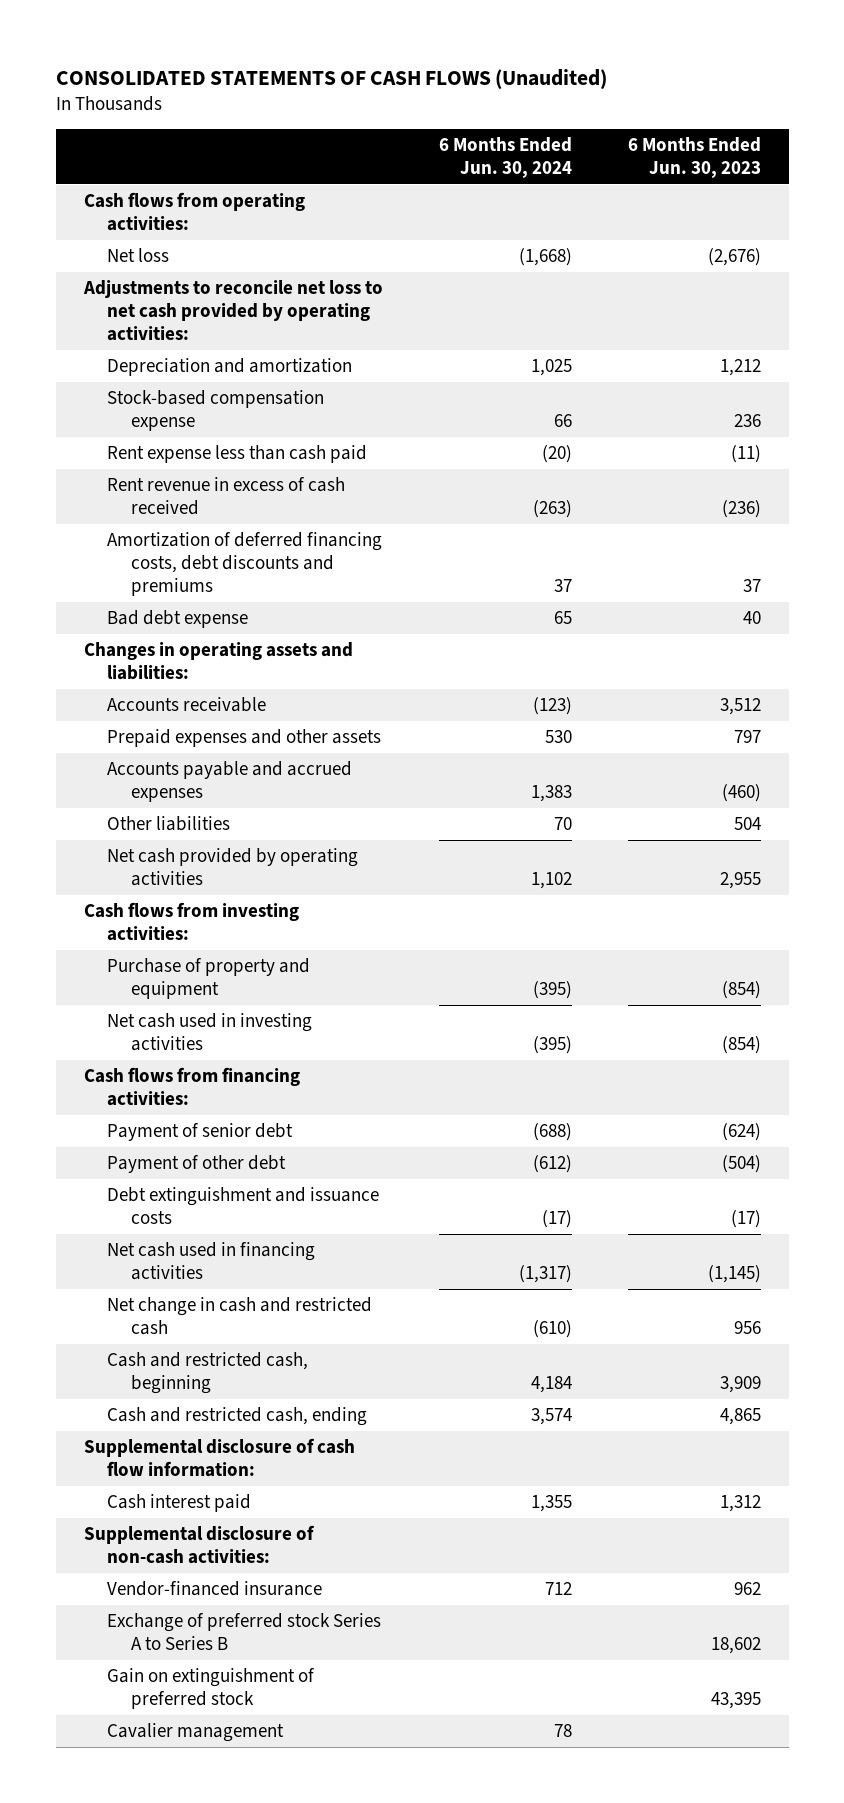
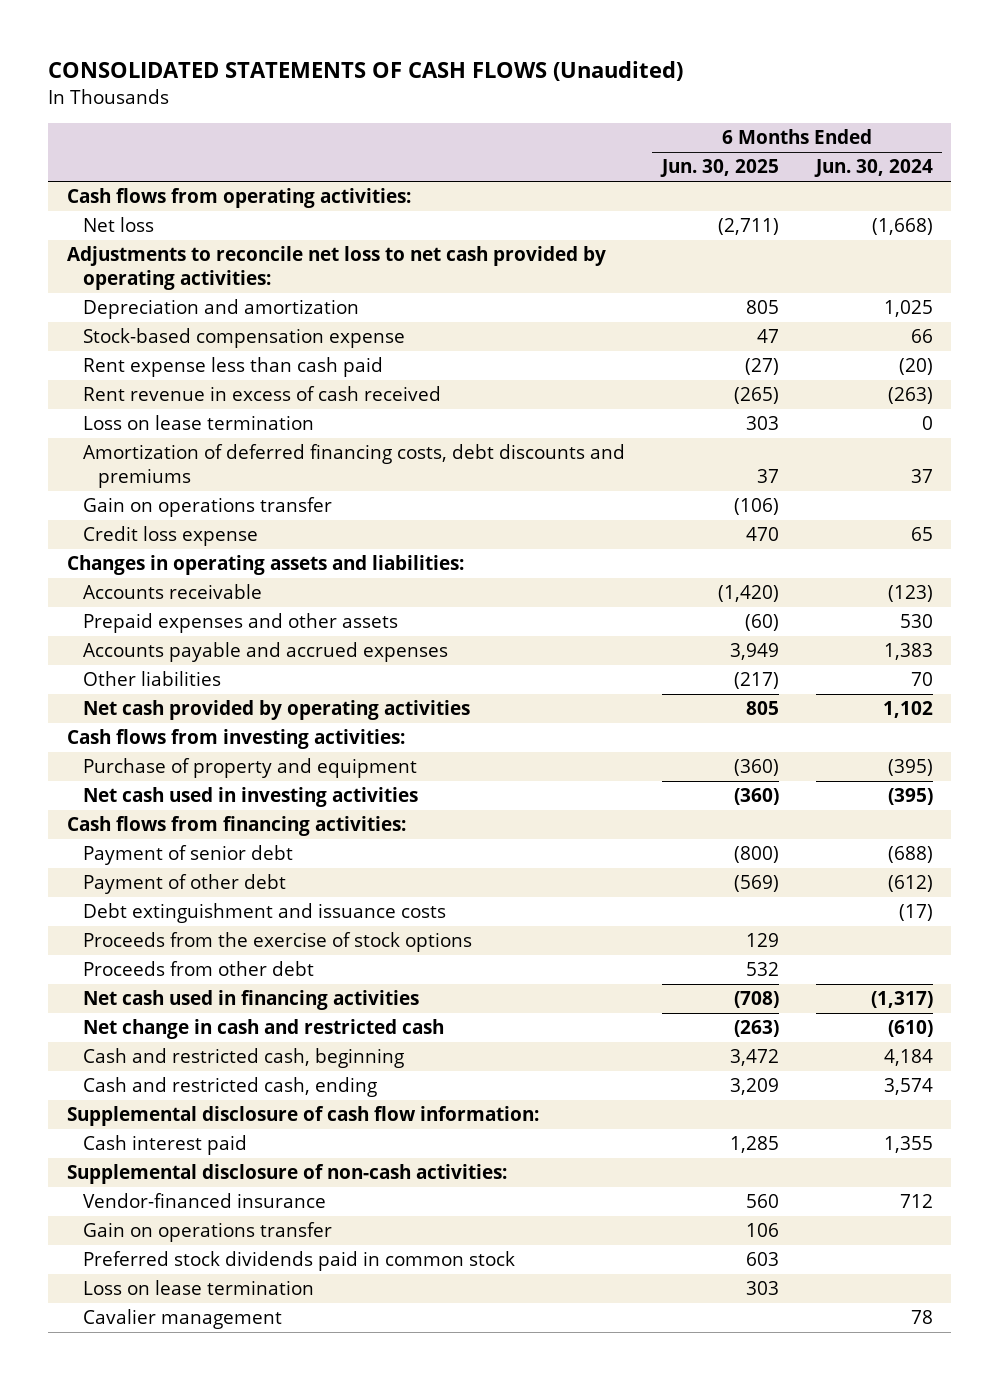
- | 6 Months Ended Jun. 30, 2024 | 6 Months Ended Jun. 30, 2023
+ | 6 Months Ended Jun. 30, 2025 | 6 Months Ended Jun. 30, 2024
+ Loss on lease termination | 303 | 0
- Bad debt expense | 65 | 40
+ Gain on operations transfer | (106) |
+ Credit loss expense | 470 | 65
+ Proceeds from the exercise of stock options | 129 |
+ Proceeds from other debt | 532 |
- Exchange of preferred stock Series A to Series B | | 18,602
- Gain on extinguishment of preferred stock | | 43,395
+ Gain on operations transfer | 106 |
+ Preferred stock dividends paid in common stock | 603 |
+ Loss on lease termination | 303 |

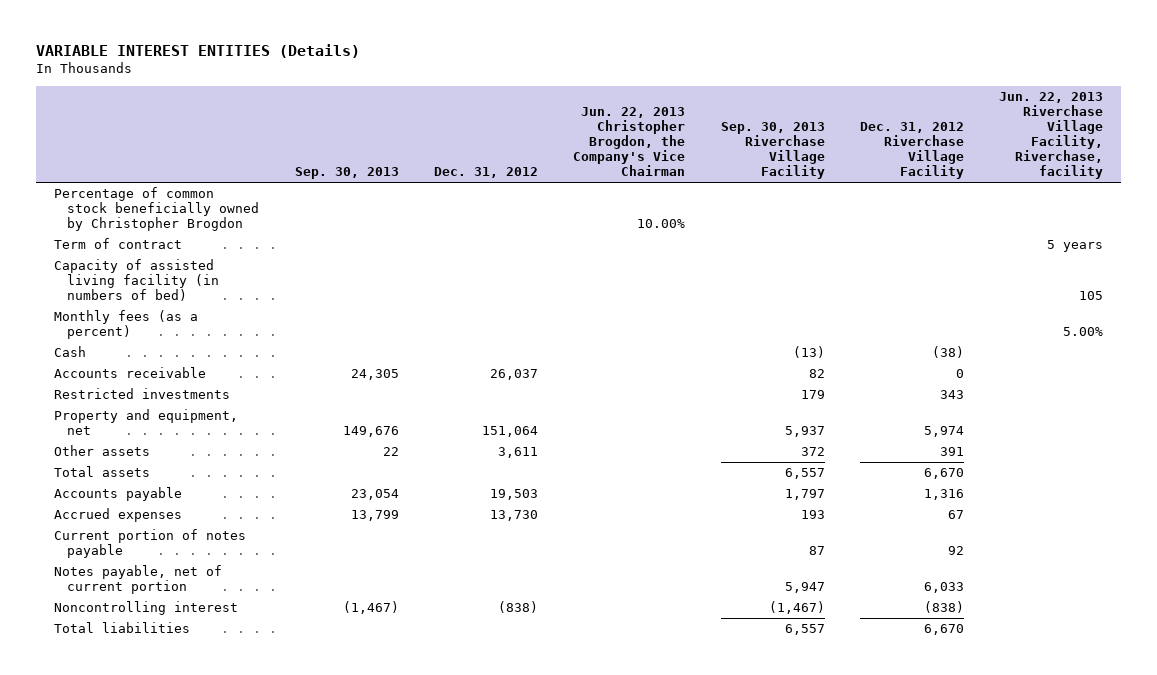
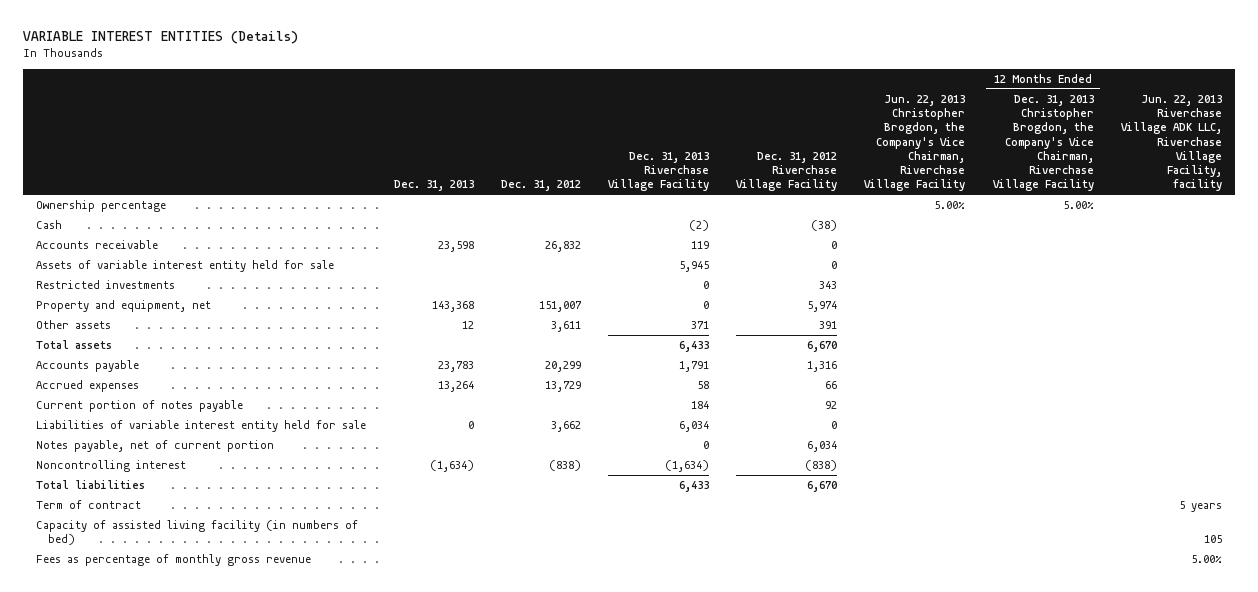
- | Sep. 30, 2013 | Dec. 31, 2012 | Jun. 22, 2013 Christopher Brogdon, the Company's Vice Chairman | Sep. 30, 2013 Riverchase Village Facility | Dec. 31, 2012 Riverchase Village Facility | Jun. 22, 2013 Riverchase Village Facility, Riverchase, facility
+ | Dec. 31, 2013 | Dec. 31, 2012 | Dec. 31, 2013 Riverchase Village Facility | Dec. 31, 2012 Riverchase Village Facility | Jun. 22, 2013 Christopher Brogdon, the Company's Vice Chairman, Riverchase Village Facility | 12 Months Ended Dec. 31, 2013 Christopher Brogdon, the Company's Vice Chairman, Riverchase Village Facility | Jun. 22, 2013 Riverchase Village ADK LLC, Riverchase Village Facility, facility
- Percentage of common stock beneficially owned by Christopher Brogdon | | | 10.00% | | |
- Monthly fees (as a percent) | | | | | | 5.00%
+ Ownership percentage | | | | | 5.00% | 5.00% |
- Accounts receivable | 24,305 | 26,037 | | 82 | 0 |
+ Accounts receivable | 23,598 | 26,832 | 119 | 0 | | |
+ Assets of variable interest entity held for sale | | | 5,945 | 0 | | |
- Property and equipment, net | 149,676 | 151,064 | | 5,937 | 5,974 |
+ Property and equipment, net | 143,368 | 151,007 | 0 | 5,974 | | |
- Accounts payable | 23,054 | 19,503 | | 1,797 | 1,316 |
- Accrued expenses | 13,799 | 13,730 | | 193 | 67 |
+ Accounts payable | 23,783 | 20,299 | 1,791 | 1,316 | | |
+ Accrued expenses | 13,264 | 13,729 | 58 | 66 | | |
- Notes payable, net of current portion | | | | 5,947 | 6,033 |
+ Liabilities of variable interest entity held for sale | 0 | 3,662 | 6,034 | 0 | | |
+ Notes payable, net of current portion | | | 0 | 6,034 | | |
moved down: Term of contract | | | | | | | 5 years
moved down: Capacity of assisted living facility (in numbers of bed) | | | | | | | 105
+ Fees as percentage of monthly gross revenue | | | | | | | 5.00%

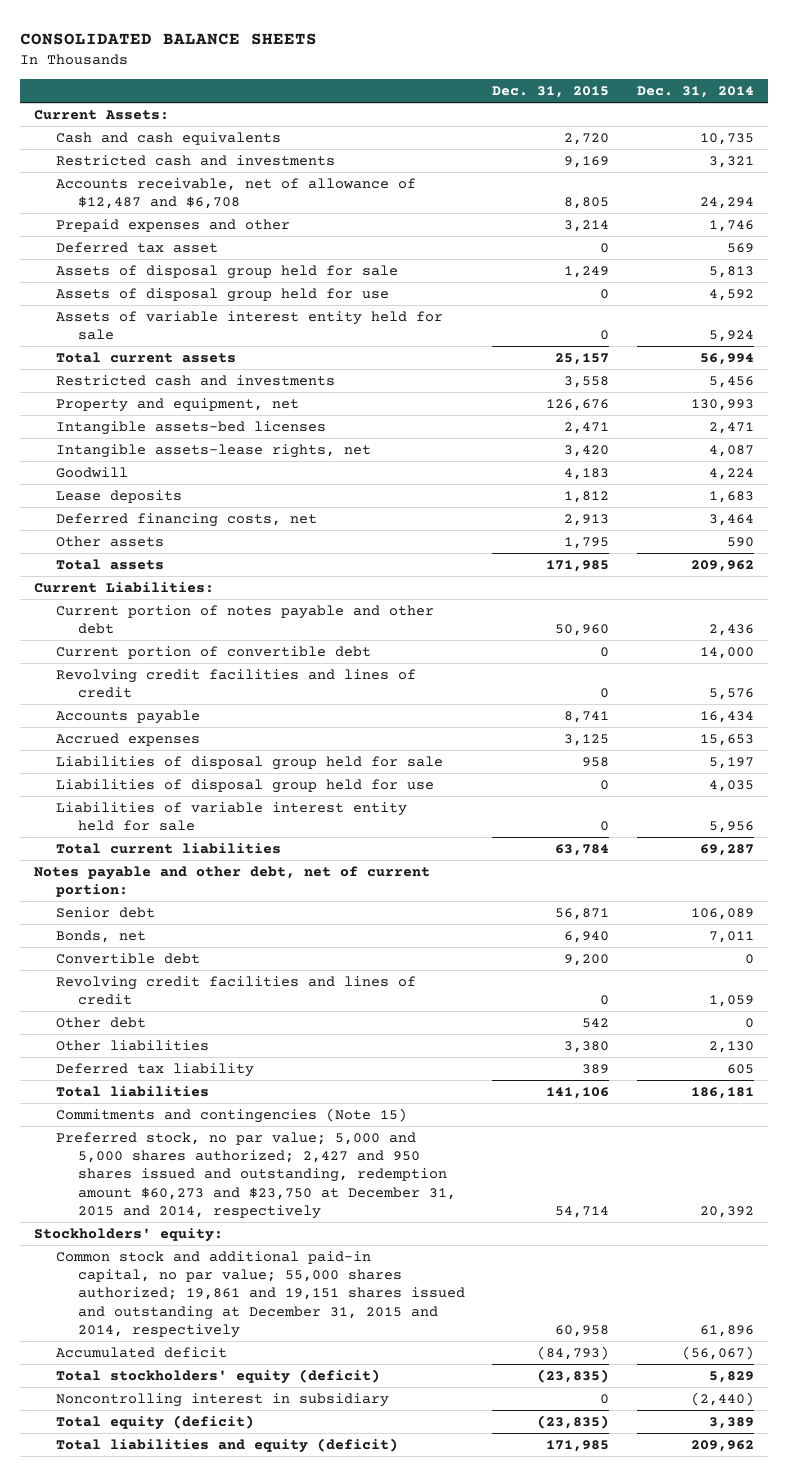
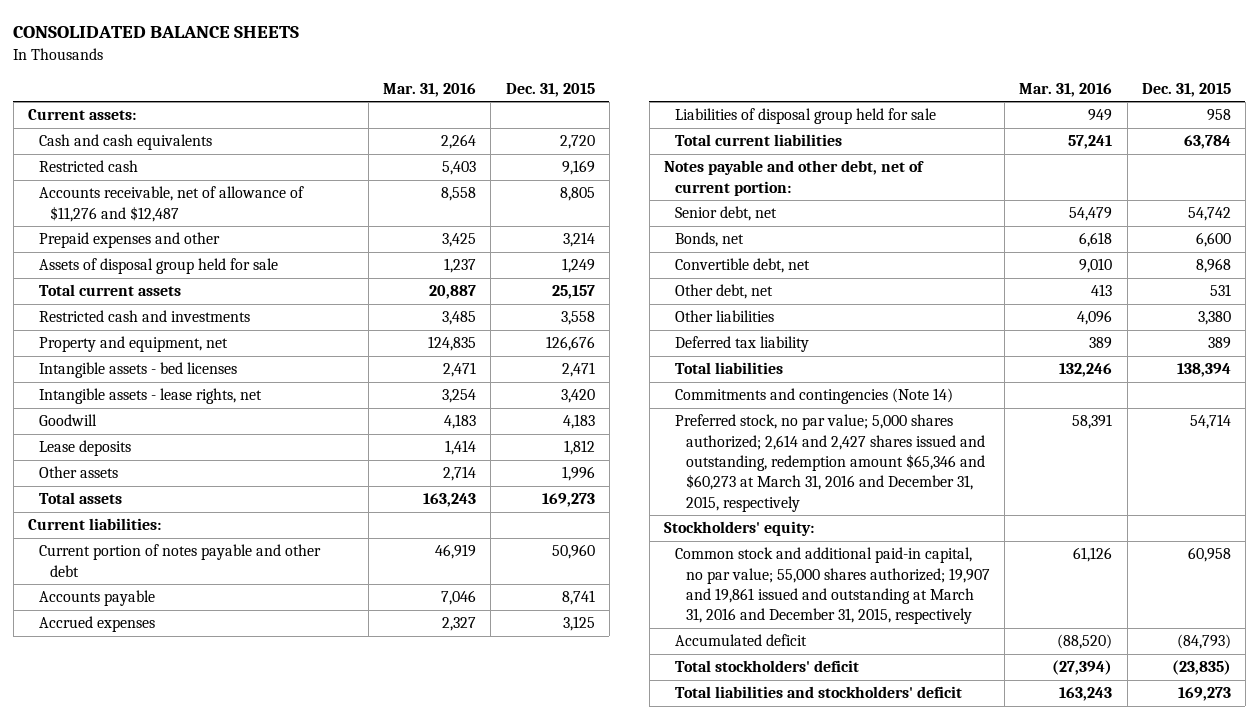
- | Dec. 31, 2015 | Dec. 31, 2014
+ | Mar. 31, 2016 | Dec. 31, 2015
- Current Assets:
+ Current assets:
- Restricted cash and investments | 9,169 | 3,321
- Accounts receivable, net of allowance of $12,487 and $6,708 | 8,805 | 24,294
+ Restricted cash | 5,403 | 9,169
+ Accounts receivable, net of allowance of $11,276 and $12,487 | 8,558 | 8,805
- Deferred tax asset | 0 | 569
- Assets of disposal group held for use | 0 | 4,592
- Assets of variable interest entity held for sale | 0 | 5,924
- Intangible assets-bed licenses | 2,471 | 2,471
- Intangible assets-lease rights, net | 3,420 | 4,087
+ Intangible assets - bed licenses | 2,471 | 2,471
+ Intangible assets - lease rights, net | 3,254 | 3,420
- Deferred financing costs, net | 2,913 | 3,464
- Other assets | 1,795 | 590
- Total assets | 171,985 | 209,962
- Current Liabilities:
+ Other assets | 2,714 | 1,996
+ Total assets | 163,243 | 169,273
+ Current liabilities:
- Current portion of convertible debt | 0 | 14,000
- Revolving credit facilities and lines of credit | 0 | 5,576
- Liabilities of disposal group held for use | 0 | 4,035
- Liabilities of variable interest entity held for sale | 0 | 5,956
- Senior debt | 56,871 | 106,089
- Bonds, net | 6,940 | 7,011
- Convertible debt | 9,200 | 0
- Revolving credit facilities and lines of credit | 0 | 1,059
- Other debt | 542 | 0
+ Senior debt, net | 54,479 | 54,742
+ Bonds, net | 6,618 | 6,600
+ Convertible debt, net | 9,010 | 8,968
+ Other debt, net | 413 | 531
- Total liabilities | 141,106 | 186,181
- Commitments and contingencies (Note 15)
- Preferred stock, no par value; 5,000 and 5,000 shares authorized; 2,427 and 950 shares issued and outstanding, redemption amount $60,273 and $23,750 at December 31, 2015 and 2014, respectively | 54,714 | 20,392
+ Total liabilities | 132,246 | 138,394
+ Commitments and contingencies (Note 14)
+ Preferred stock, no par value; 5,000 shares authorized; 2,614 and 2,427 shares issued and outstanding, redemption amount $65,346 and $60,273 at March 31, 2016 and December 31, 2015, respectively | 58,391 | 54,714
- Common stock and additional paid-in capital, no par value; 55,000 shares authorized; 19,861 and 19,151 shares issued and outstanding at December 31, 2015 and 2014, respectively | 60,958 | 61,896
+ Common stock and additional paid-in capital, no par value; 55,000 shares authorized; 19,907 and 19,861 issued and outstanding at March 31, 2016 and December 31, 2015, respectively | 61,126 | 60,958
- Total stockholders' equity (deficit) | (23,835) | 5,829
- Noncontrolling interest in subsidiary | 0 | (2,440)
- Total equity (deficit) | (23,835) | 3,389
- Total liabilities and equity (deficit) | 171,985 | 209,962
+ Total stockholders' deficit | (27,394) | (23,835)
+ Total liabilities and stockholders' deficit | 163,243 | 169,273

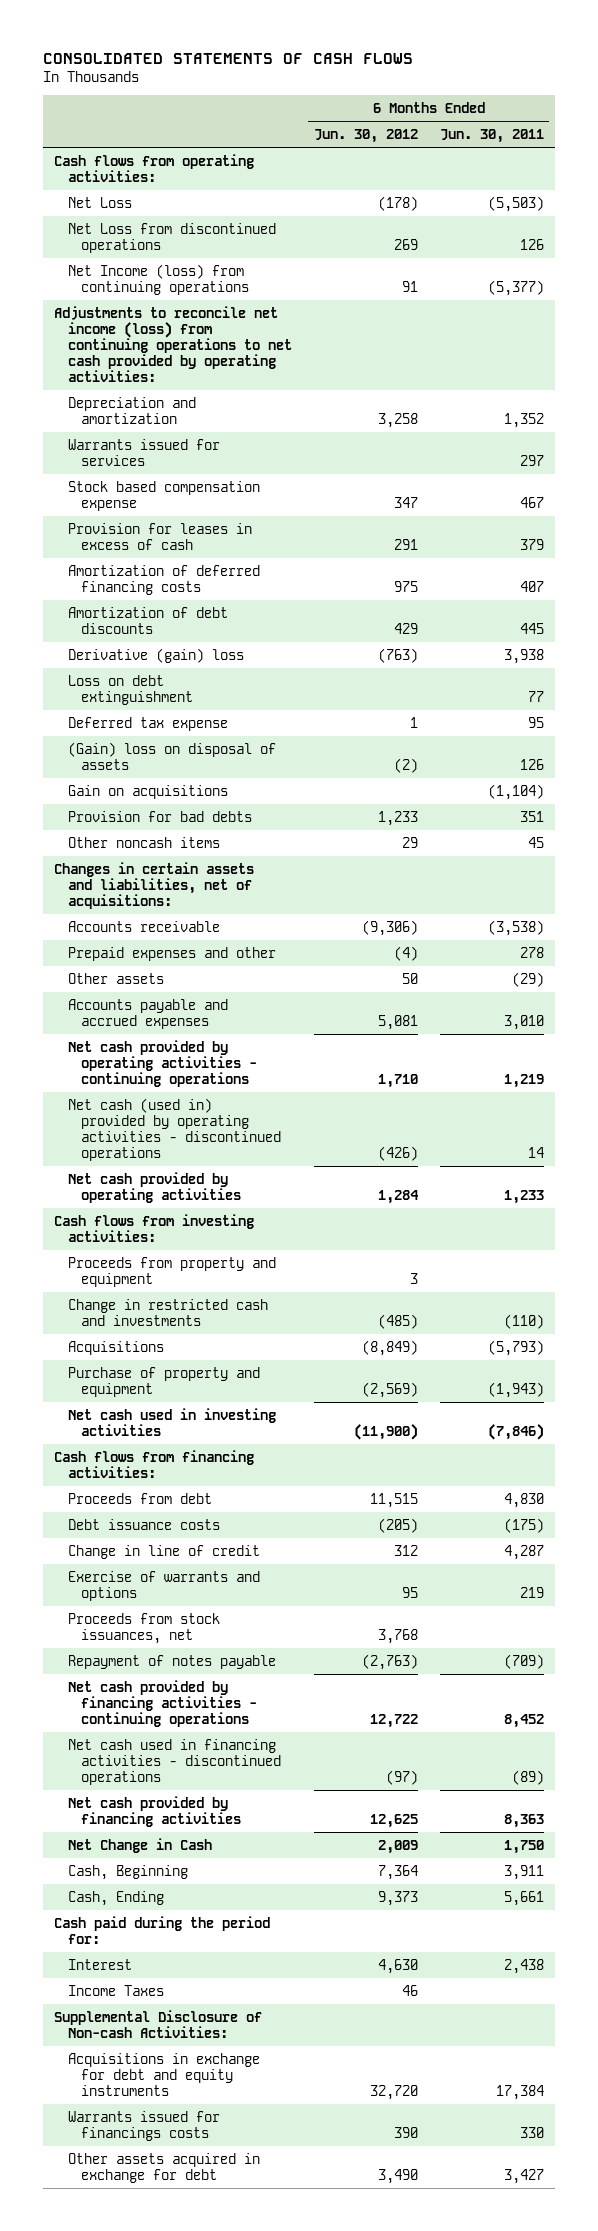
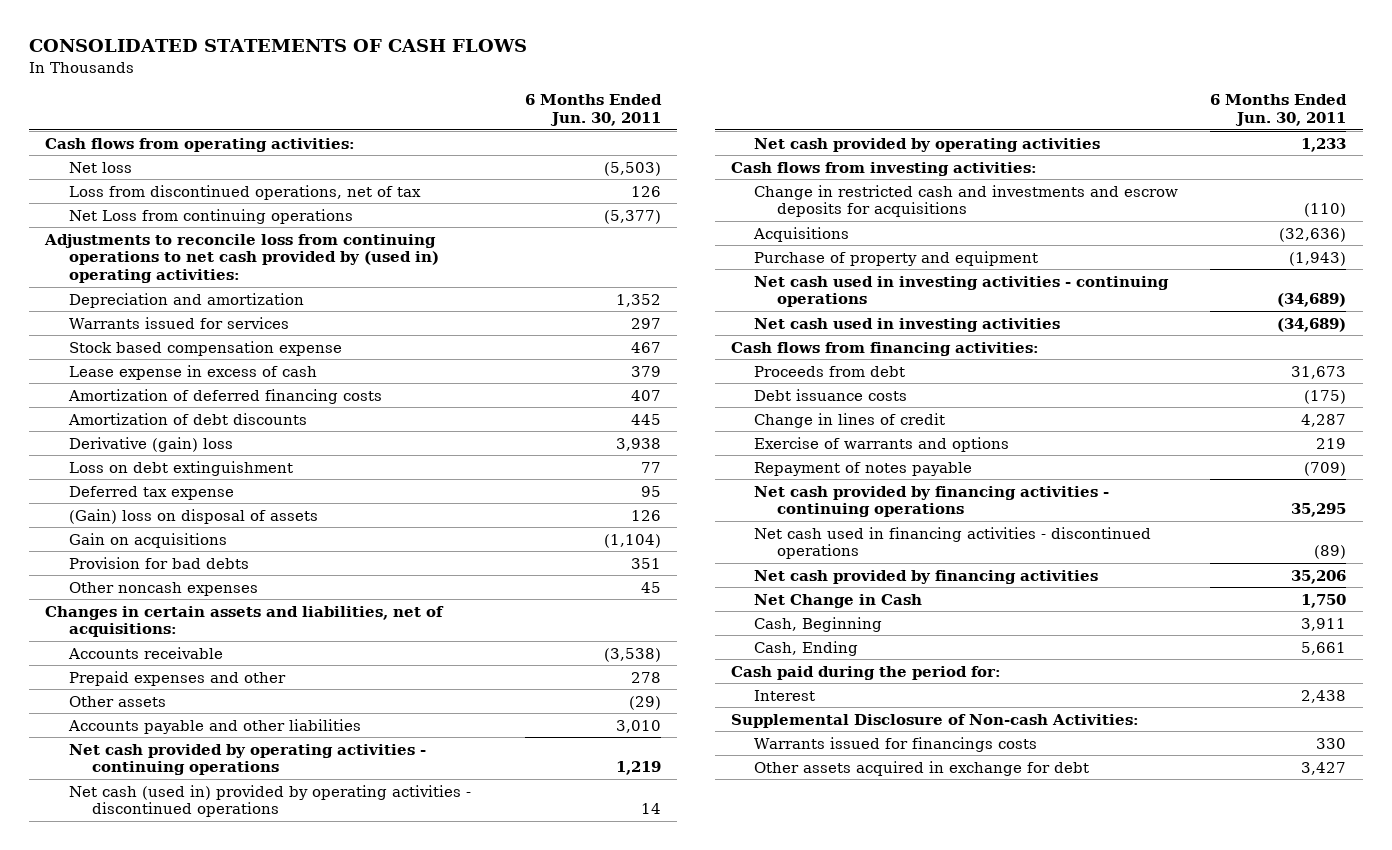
- | 6 Months Ended Jun. 30, 2012 | 6 Months Ended Jun. 30, 2011
+ | 6 Months Ended Jun. 30, 2011
- Net Loss | (178) | (5,503)
- Net Loss from discontinued operations | 269 | 126
- Net Income (loss) from continuing operations | 91 | (5,377)
- Adjustments to reconcile net income (loss) from continuing operations to net cash provided by operating activities:
+ Net loss | (5,503)
+ Loss from discontinued operations, net of tax | 126
+ Net Loss from continuing operations | (5,377)
+ Adjustments to reconcile loss from continuing operations to net cash provided by (used in) operating activities:
- Provision for leases in excess of cash | 291 | 379
+ Lease expense in excess of cash | 379
- Other noncash items | 29 | 45
+ Other noncash expenses | 45
- Accounts payable and accrued expenses | 5,081 | 3,010
+ Accounts payable and other liabilities | 3,010
- Proceeds from property and equipment | 3 |
- Change in restricted cash and investments | (485) | (110)
- Acquisitions | (8,849) | (5,793)
+ Change in restricted cash and investments and escrow deposits for acquisitions | (110)
+ Acquisitions | (32,636)
- Net cash used in investing activities | (11,900) | (7,846)
+ Net cash used in investing activities - continuing operations | (34,689)
+ Net cash used in investing activities | (34,689)
- Proceeds from debt | 11,515 | 4,830
+ Proceeds from debt | 31,673
- Change in line of credit | 312 | 4,287
+ Change in lines of credit | 4,287
- Proceeds from stock issuances, net | 3,768 |
- Net cash provided by financing activities - continuing operations | 12,722 | 8,452
+ Net cash provided by financing activities - continuing operations | 35,295
- Net cash provided by financing activities | 12,625 | 8,363
+ Net cash provided by financing activities | 35,206
- Income Taxes | 46 |
- Acquisitions in exchange for debt and equity instruments | 32,720 | 17,384

